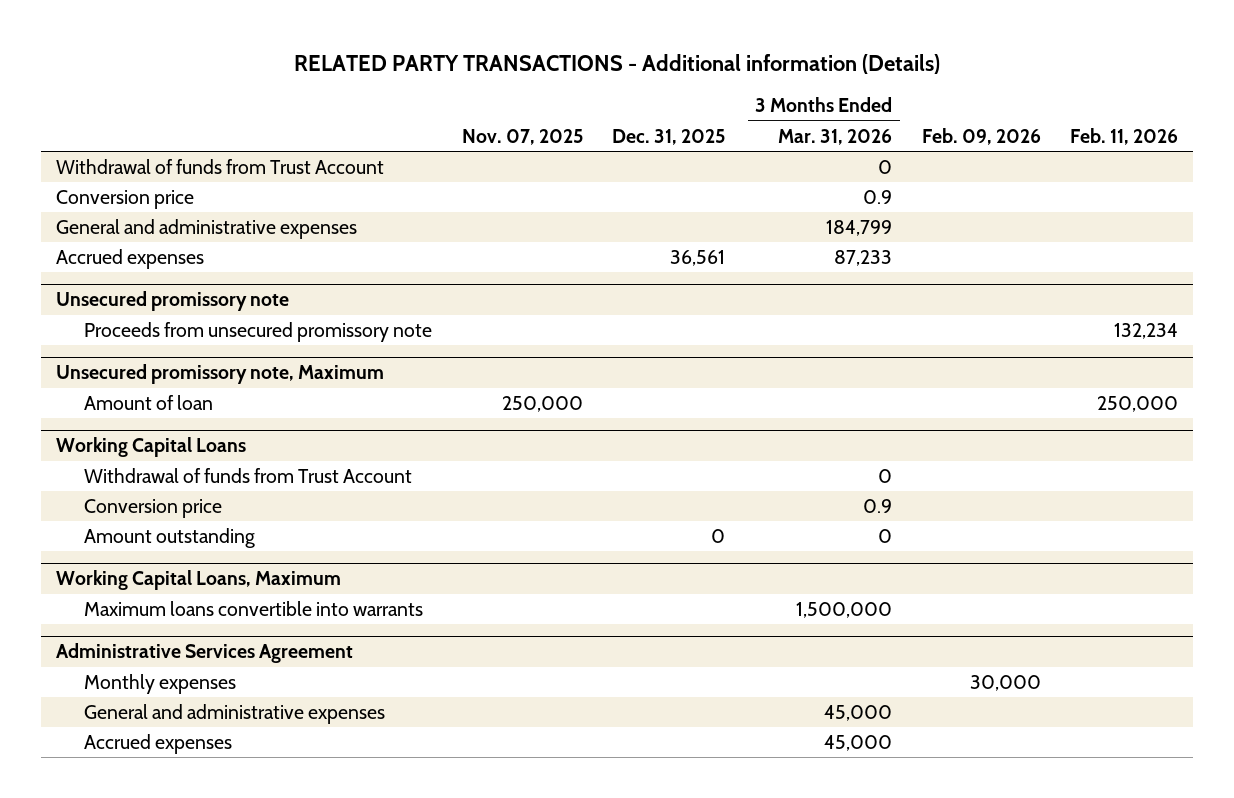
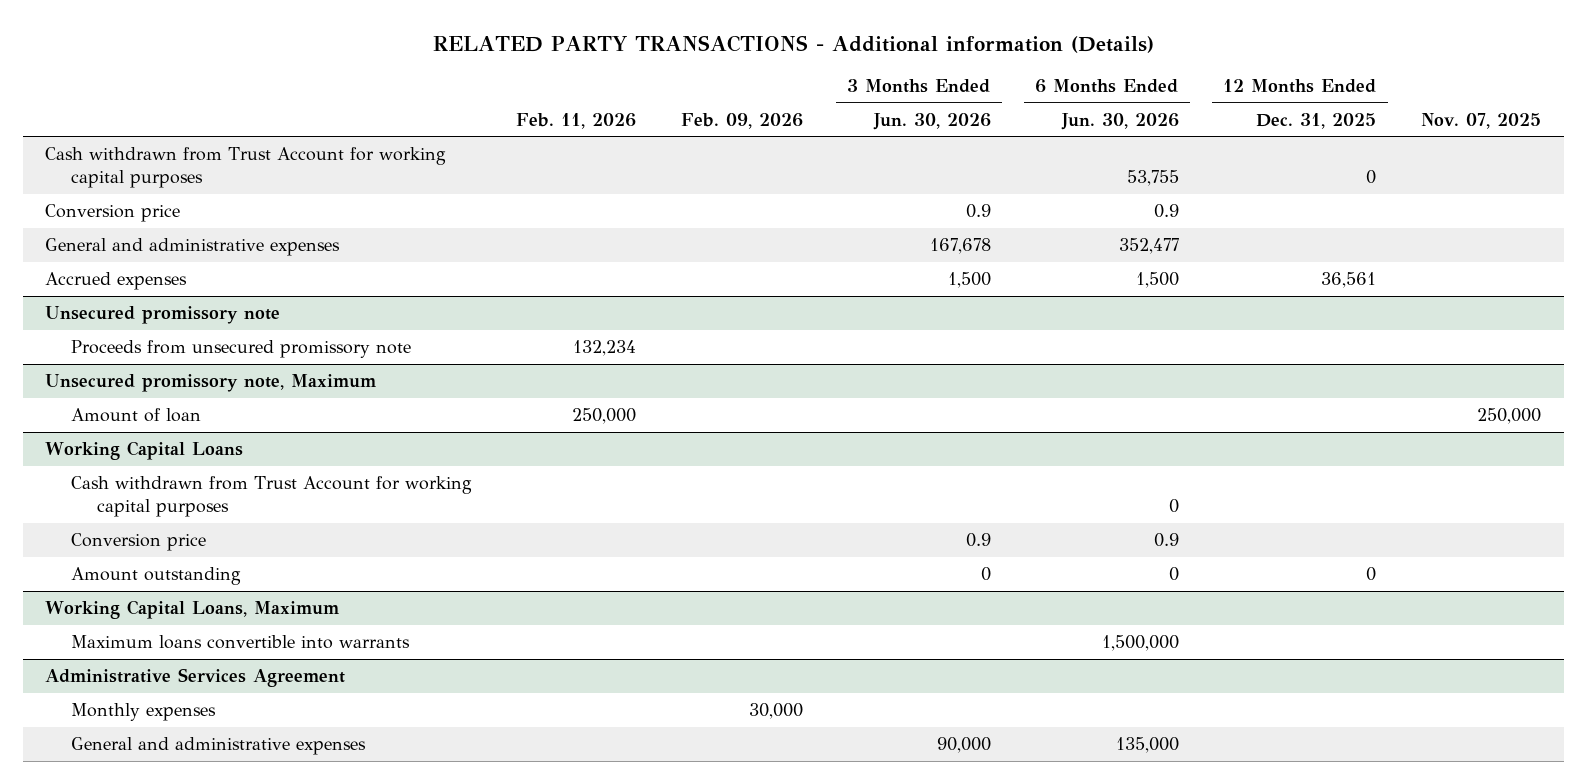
- | Nov. 07, 2025 | Dec. 31, 2025 | 3 Months Ended Mar. 31, 2026 | Feb. 09, 2026 | Feb. 11, 2026
+ | Feb. 11, 2026 | Feb. 09, 2026 | 3 Months Ended Jun. 30, 2026 | 6 Months Ended Jun. 30, 2026 | 12 Months Ended Dec. 31, 2025 | Nov. 07, 2025
- Withdrawal of funds from Trust Account | | | 0 | |
+ Cash withdrawn from Trust Account for working capital purposes | | | | 53,755 | 0 |
@ Working Capital Loans
- Withdrawal of funds from Trust Account | | | 0 | |
+ Cash withdrawn from Trust Account for working capital purposes | | | | 0 | |
@ Administrative Services Agreement
- Accrued expenses | | | 45,000 | |

